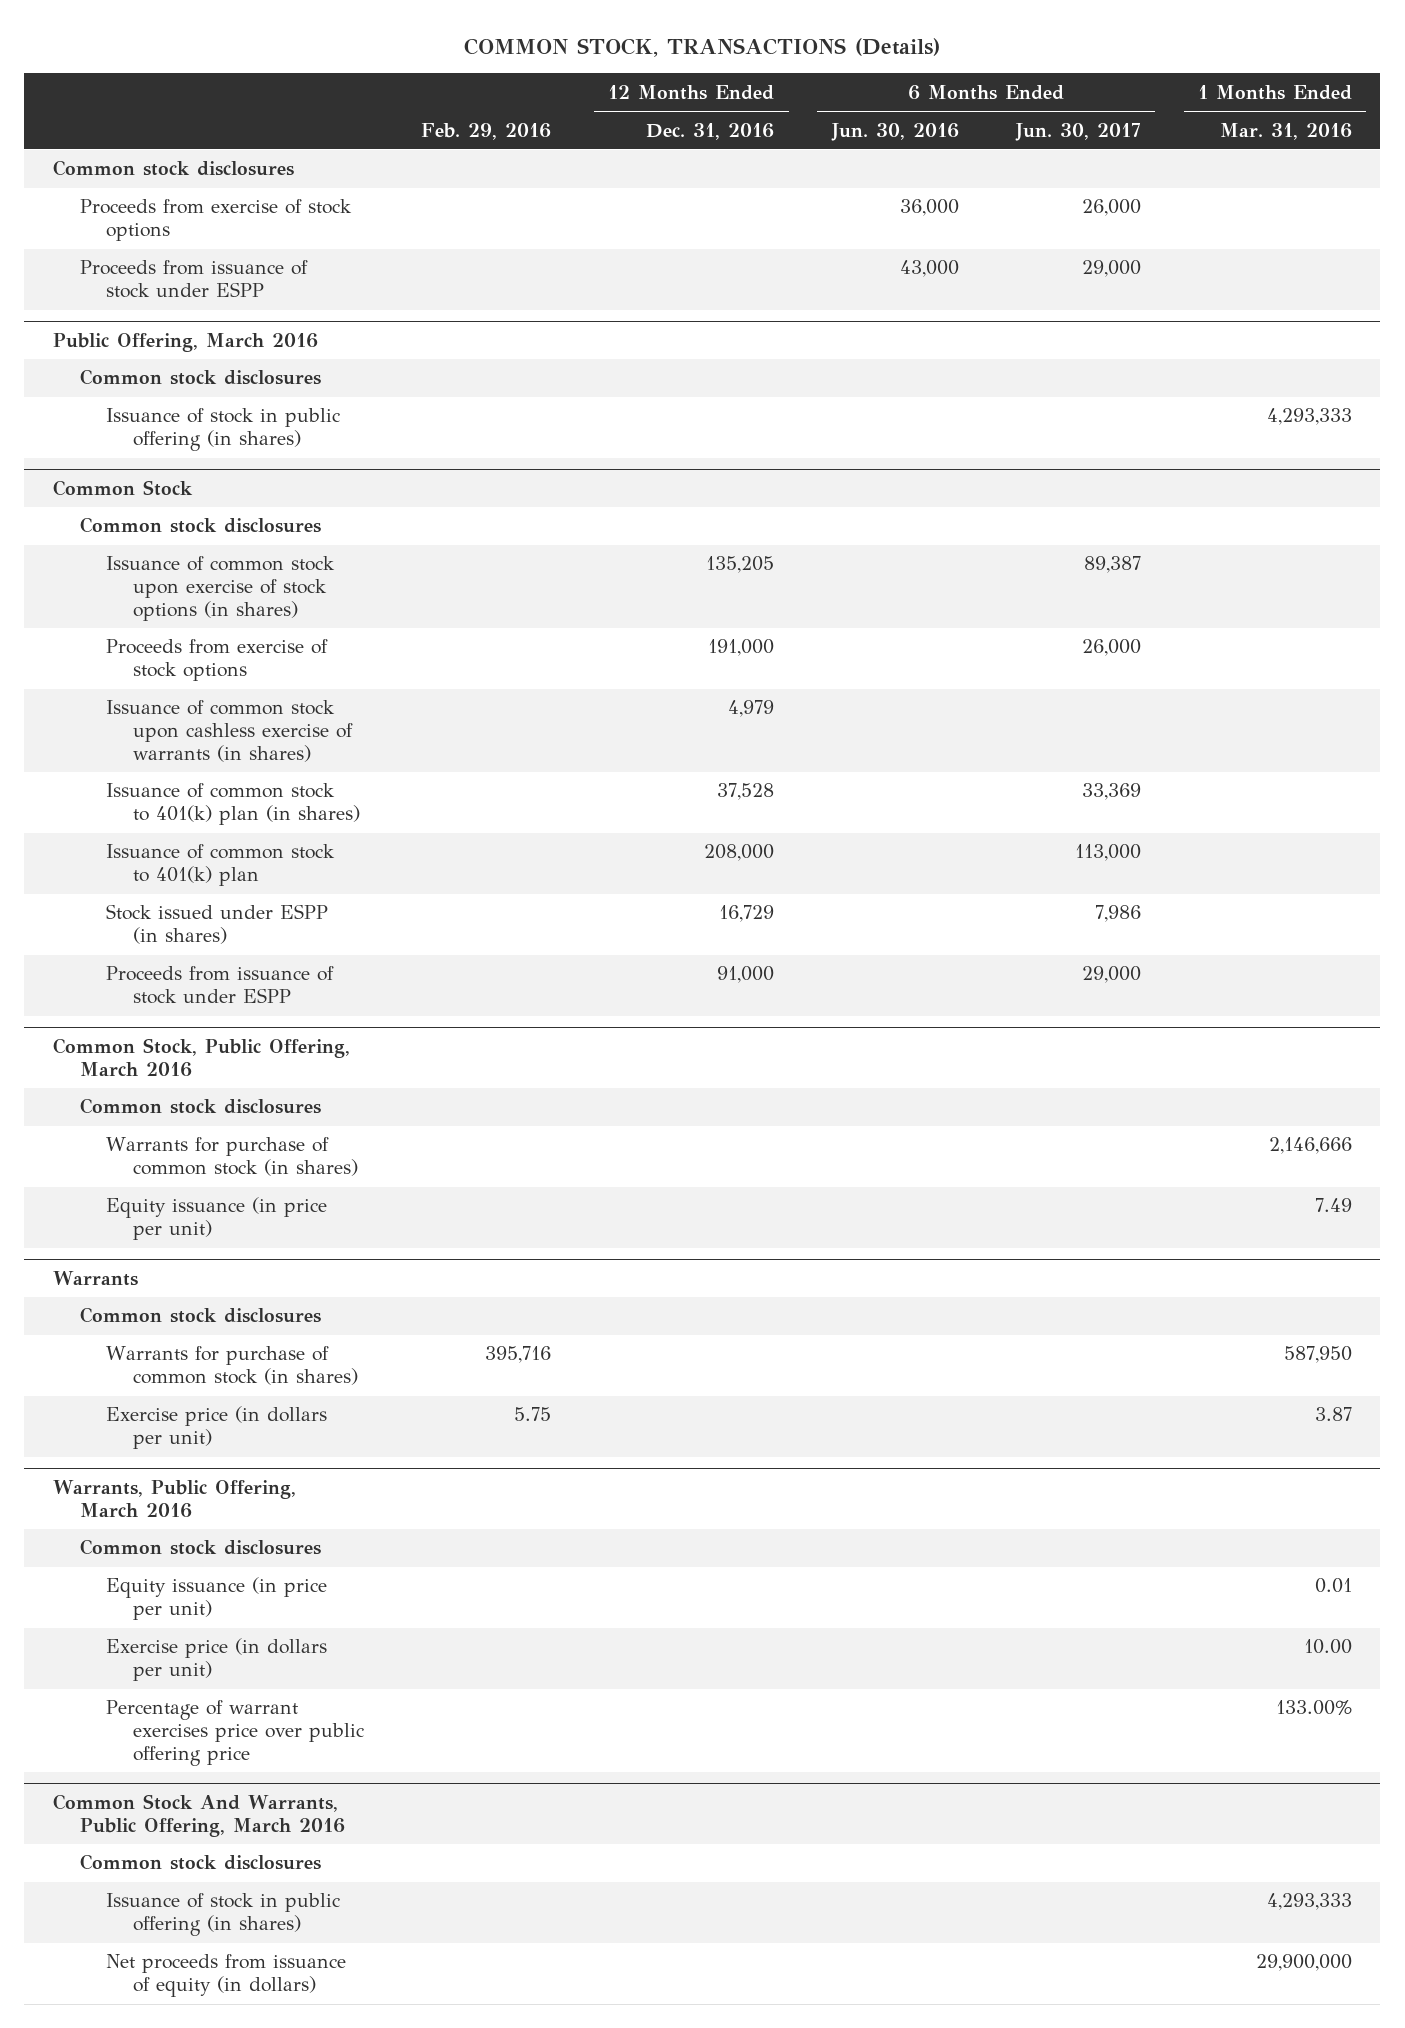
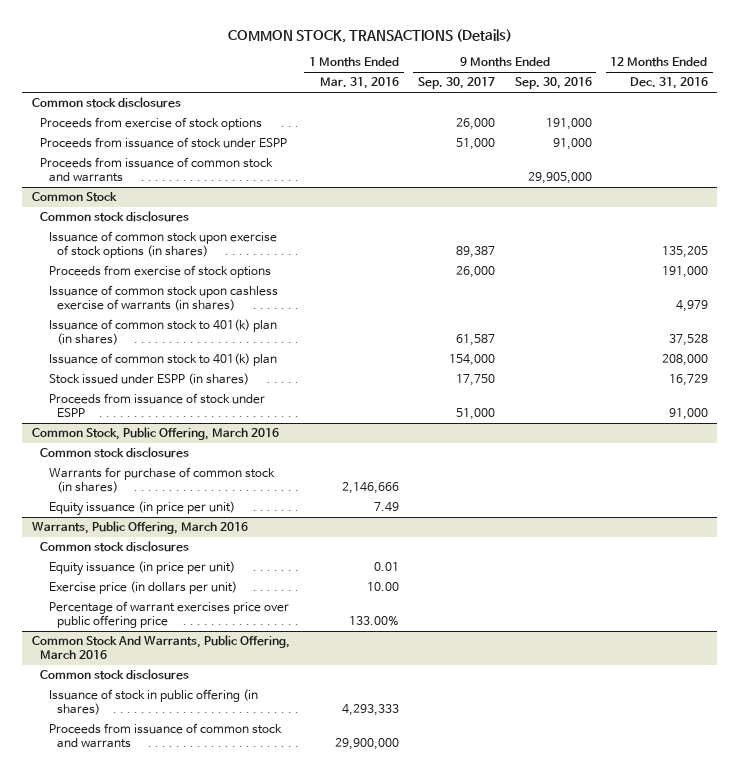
- | Feb. 29, 2016 | 12 Months Ended Dec. 31, 2016 | 6 Months Ended Jun. 30, 2016 | 6 Months Ended Jun. 30, 2017 | 1 Months Ended Mar. 31, 2016
+ | 1 Months Ended Mar. 31, 2016 | 9 Months Ended Sep. 30, 2017 | 9 Months Ended Sep. 30, 2016 | 12 Months Ended Dec. 31, 2016
- Public Offering, March 2016
- Common stock disclosures
- Issuance of stock in public offering (in shares) | | | | | 4,293,333
+ Proceeds from issuance of common stock and warrants | | | 29,905,000 |
- Warrants
- Common stock disclosures
- Warrants for purchase of common stock (in shares) | 395,716 | | | | 587,950
- Exercise price (in dollars per unit) | 5.75 | | | | 3.87
@ Common Stock And Warrants, Public Offering, March 2016
- Net proceeds from issuance of equity (in dollars) | | | | | 29,900,000
+ Proceeds from issuance of common stock and warrants | 29,900,000 | | |

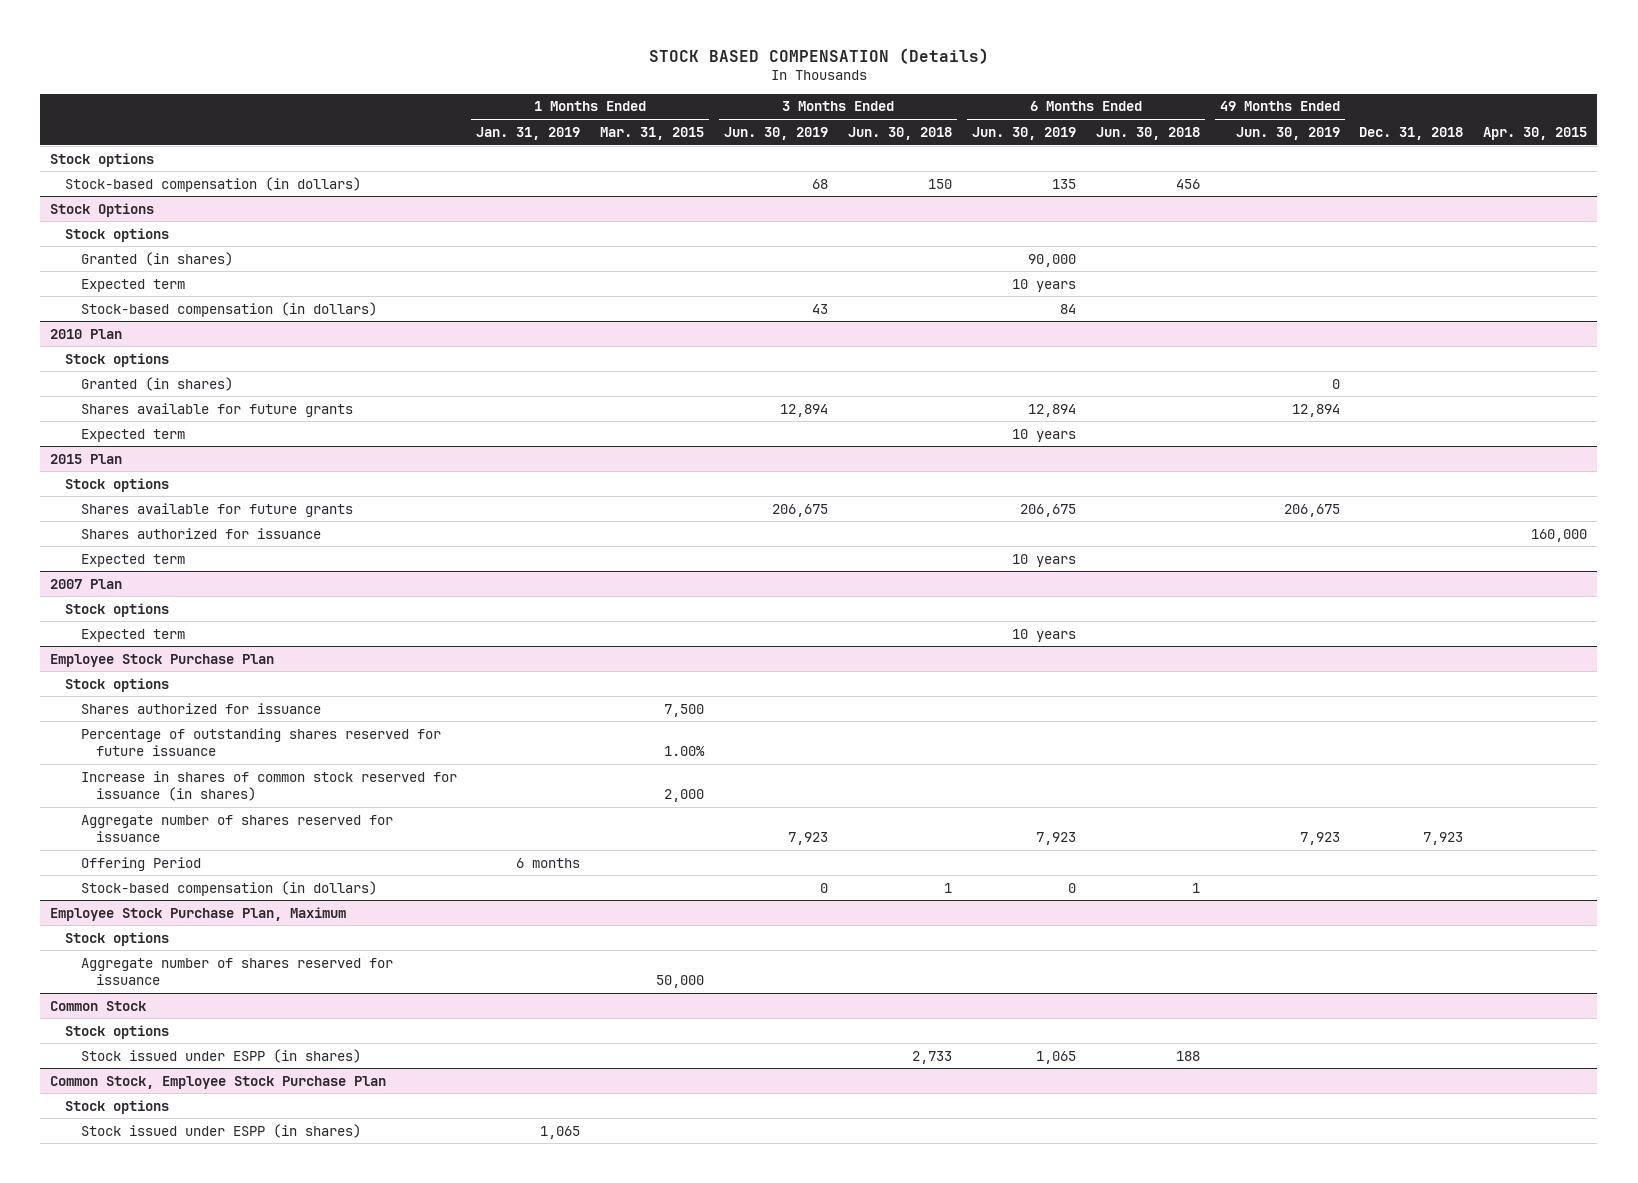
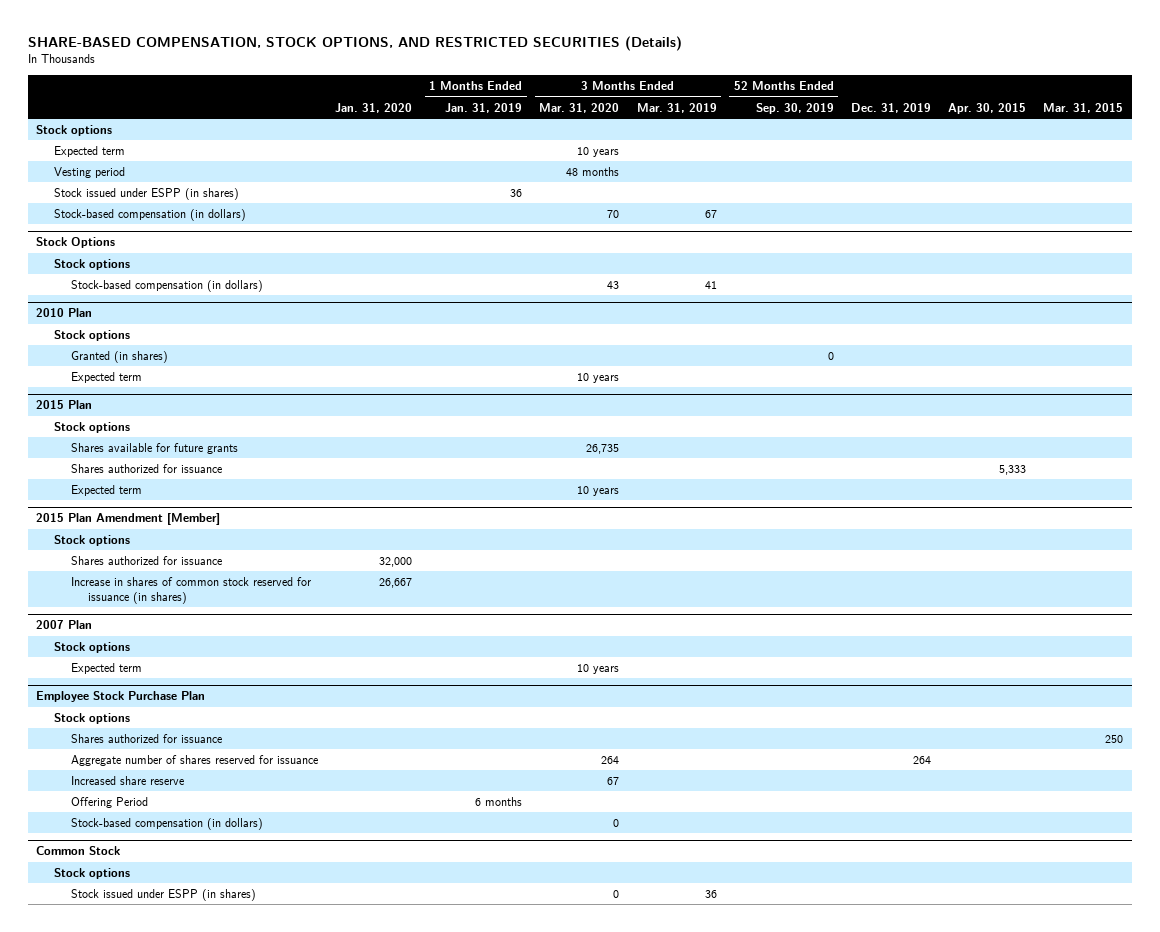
- STOCK BASED COMPENSATION (Details)
+ SHARE-BASED COMPENSATION, STOCK OPTIONS, AND RESTRICTED SECURITIES (Details)
- | 1 Months Ended Jan. 31, 2019 | 1 Months Ended Mar. 31, 2015 | 3 Months Ended Jun. 30, 2019 | 3 Months Ended Jun. 30, 2018 | 6 Months Ended Jun. 30, 2019 | 6 Months Ended Jun. 30, 2018 | 49 Months Ended Jun. 30, 2019 | Dec. 31, 2018 | Apr. 30, 2015
+ | Jan. 31, 2020 | 1 Months Ended Jan. 31, 2019 | 3 Months Ended Mar. 31, 2020 | 3 Months Ended Mar. 31, 2019 | 52 Months Ended Sep. 30, 2019 | Dec. 31, 2019 | Apr. 30, 2015 | Mar. 31, 2015
+ Expected term | | | 10 years | | | | |
+ Vesting period | | | 48 months | | | | |
+ Stock issued under ESPP (in shares) | | 36 | | | | | |
@ Stock Options
- Granted (in shares) | | | | | 90,000 | | | |
- Expected term | | | | | 10 years | | | |
@ 2010 Plan
- Shares available for future grants | | | 12,894 | | 12,894 | | 12,894 | |
@ 2015 Plan
- Shares authorized for issuance | | | | | | | | | 160,000
+ Shares authorized for issuance | | | | | | | 5,333 |
+ 2015 Plan Amendment [Member]
+ Stock options
+ Shares authorized for issuance | 32,000 | | | | | | |
+ Increase in shares of common stock reserved for issuance (in shares) | 26,667 | | | | | | |
@ Employee Stock Purchase Plan
- Percentage of outstanding shares reserved for future issuance | | 1.00% | | | | | | |
- Increase in shares of common stock reserved for issuance (in shares) | | 2,000 | | | | | | |
+ Increased share reserve | | | 67 | | | | |
- Employee Stock Purchase Plan, Maximum
- Stock options
- Aggregate number of shares reserved for issuance | | 50,000 | | | | | | |
- Common Stock, Employee Stock Purchase Plan
- Stock options
- Stock issued under ESPP (in shares) | 1,065 | | | | | | | |

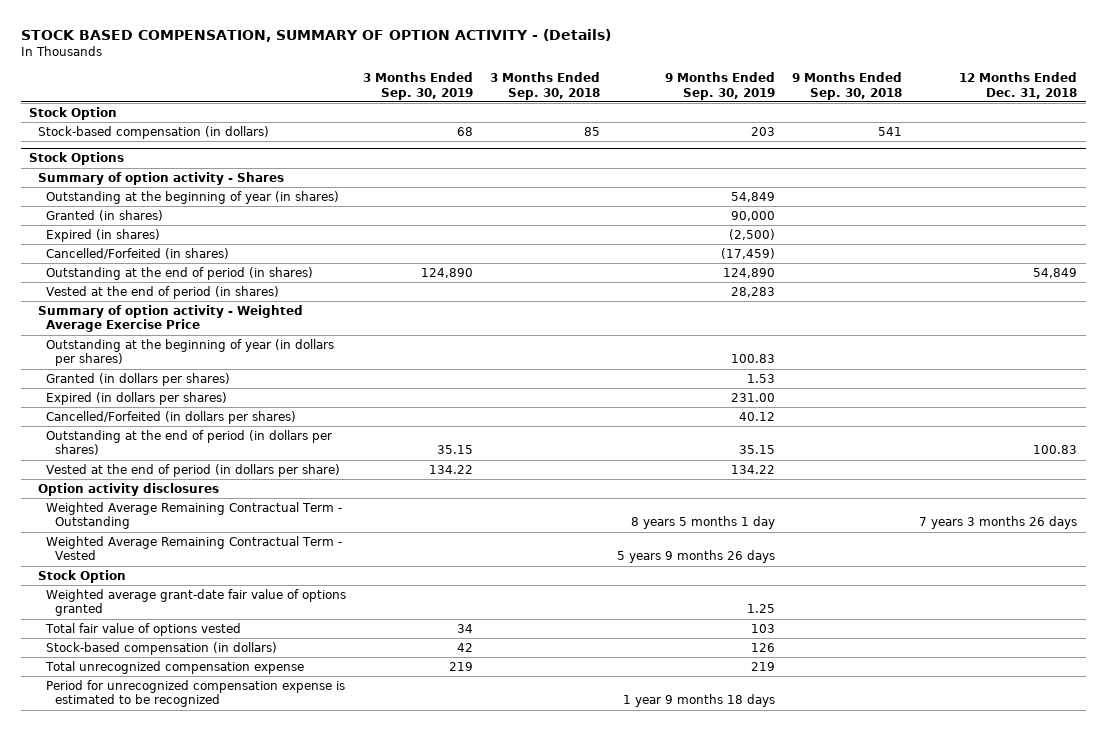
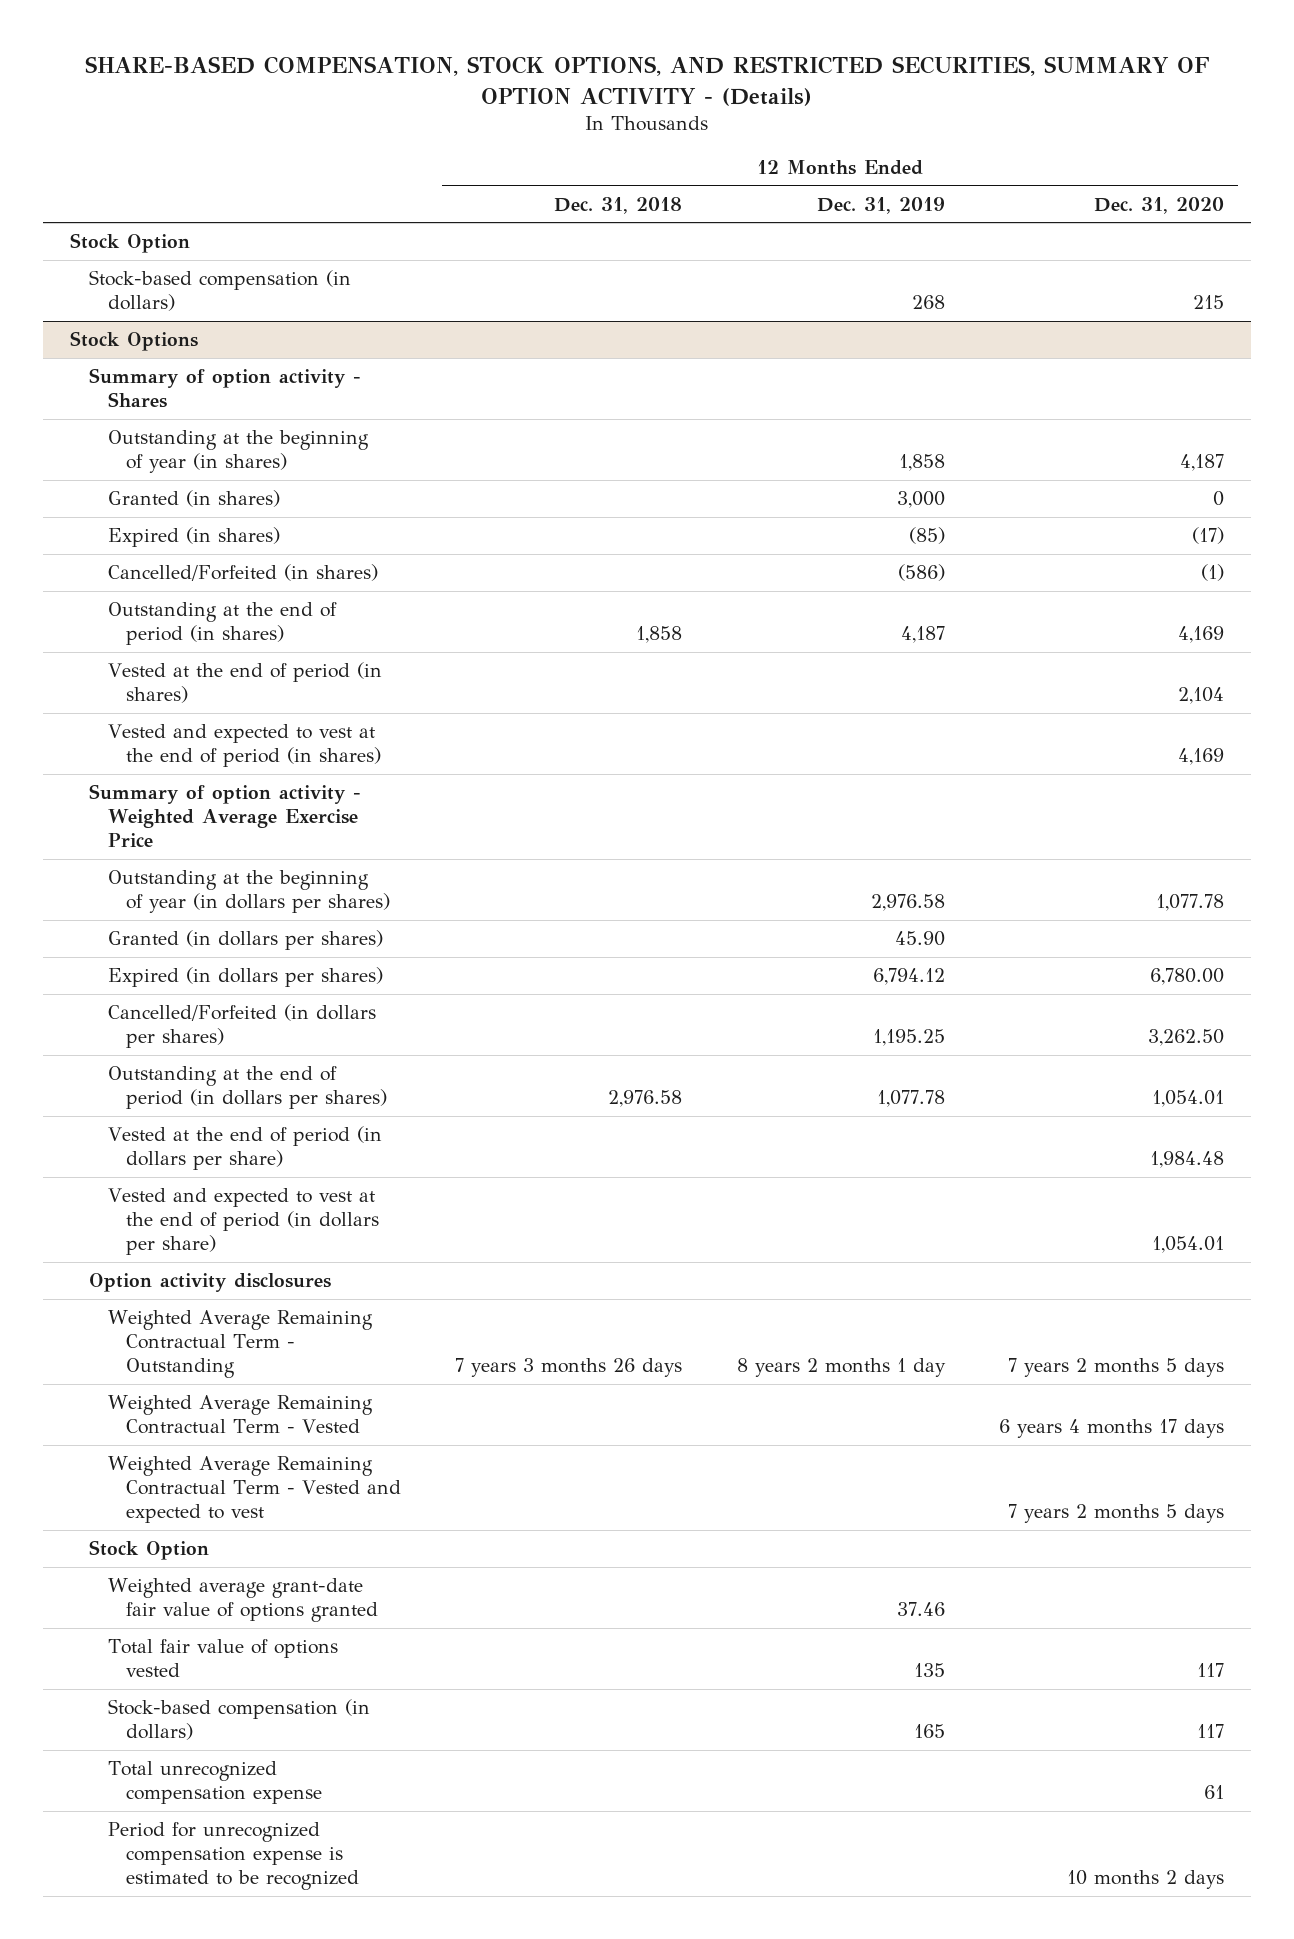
- STOCK BASED COMPENSATION, SUMMARY OF OPTION ACTIVITY - (Details)
+ SHARE-BASED COMPENSATION, STOCK OPTIONS, AND RESTRICTED SECURITIES, SUMMARY OF OPTION ACTIVITY - (Details)
- | 3 Months Ended Sep. 30, 2019 | 3 Months Ended Sep. 30, 2018 | 9 Months Ended Sep. 30, 2019 | 9 Months Ended Sep. 30, 2018 | 12 Months Ended Dec. 31, 2018
+ | 12 Months Ended Dec. 31, 2018 | 12 Months Ended Dec. 31, 2019 | 12 Months Ended Dec. 31, 2020
@ Stock Options
- Outstanding at the end of period (in shares) | 124,890 | | 124,890 | | 54,849
+ Outstanding at the end of period (in shares) | 1,858 | 4,187 | 4,169
+ Vested and expected to vest at the end of period (in shares) | | | 4,169
- Outstanding at the end of period (in dollars per shares) | 35.15 | | 35.15 | | 100.83
+ Outstanding at the end of period (in dollars per shares) | 2,976.58 | 1,077.78 | 1,054.01
+ Vested and expected to vest at the end of period (in dollars per share) | | | 1,054.01
+ Weighted Average Remaining Contractual Term - Vested and expected to vest | | | 7 years 2 months 5 days

